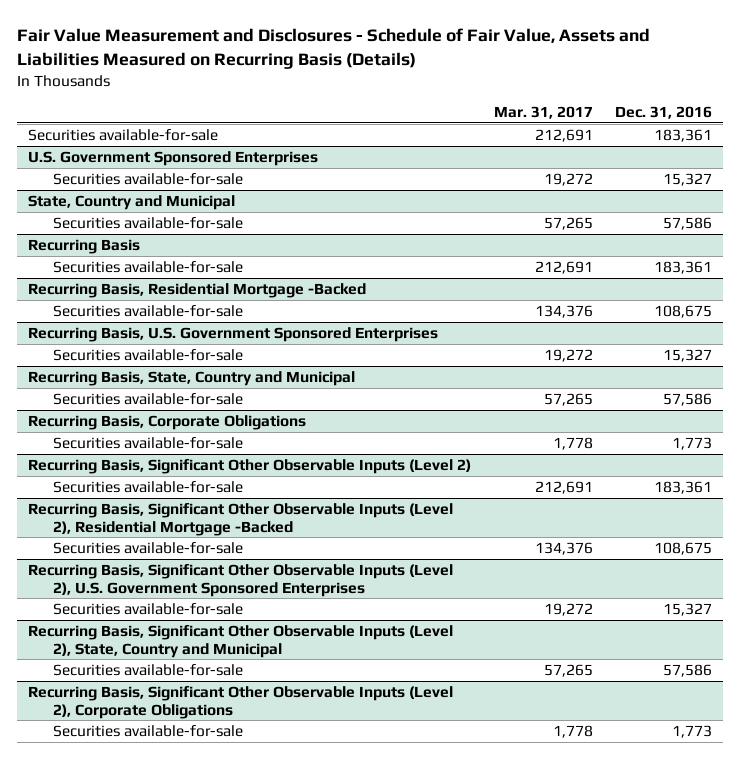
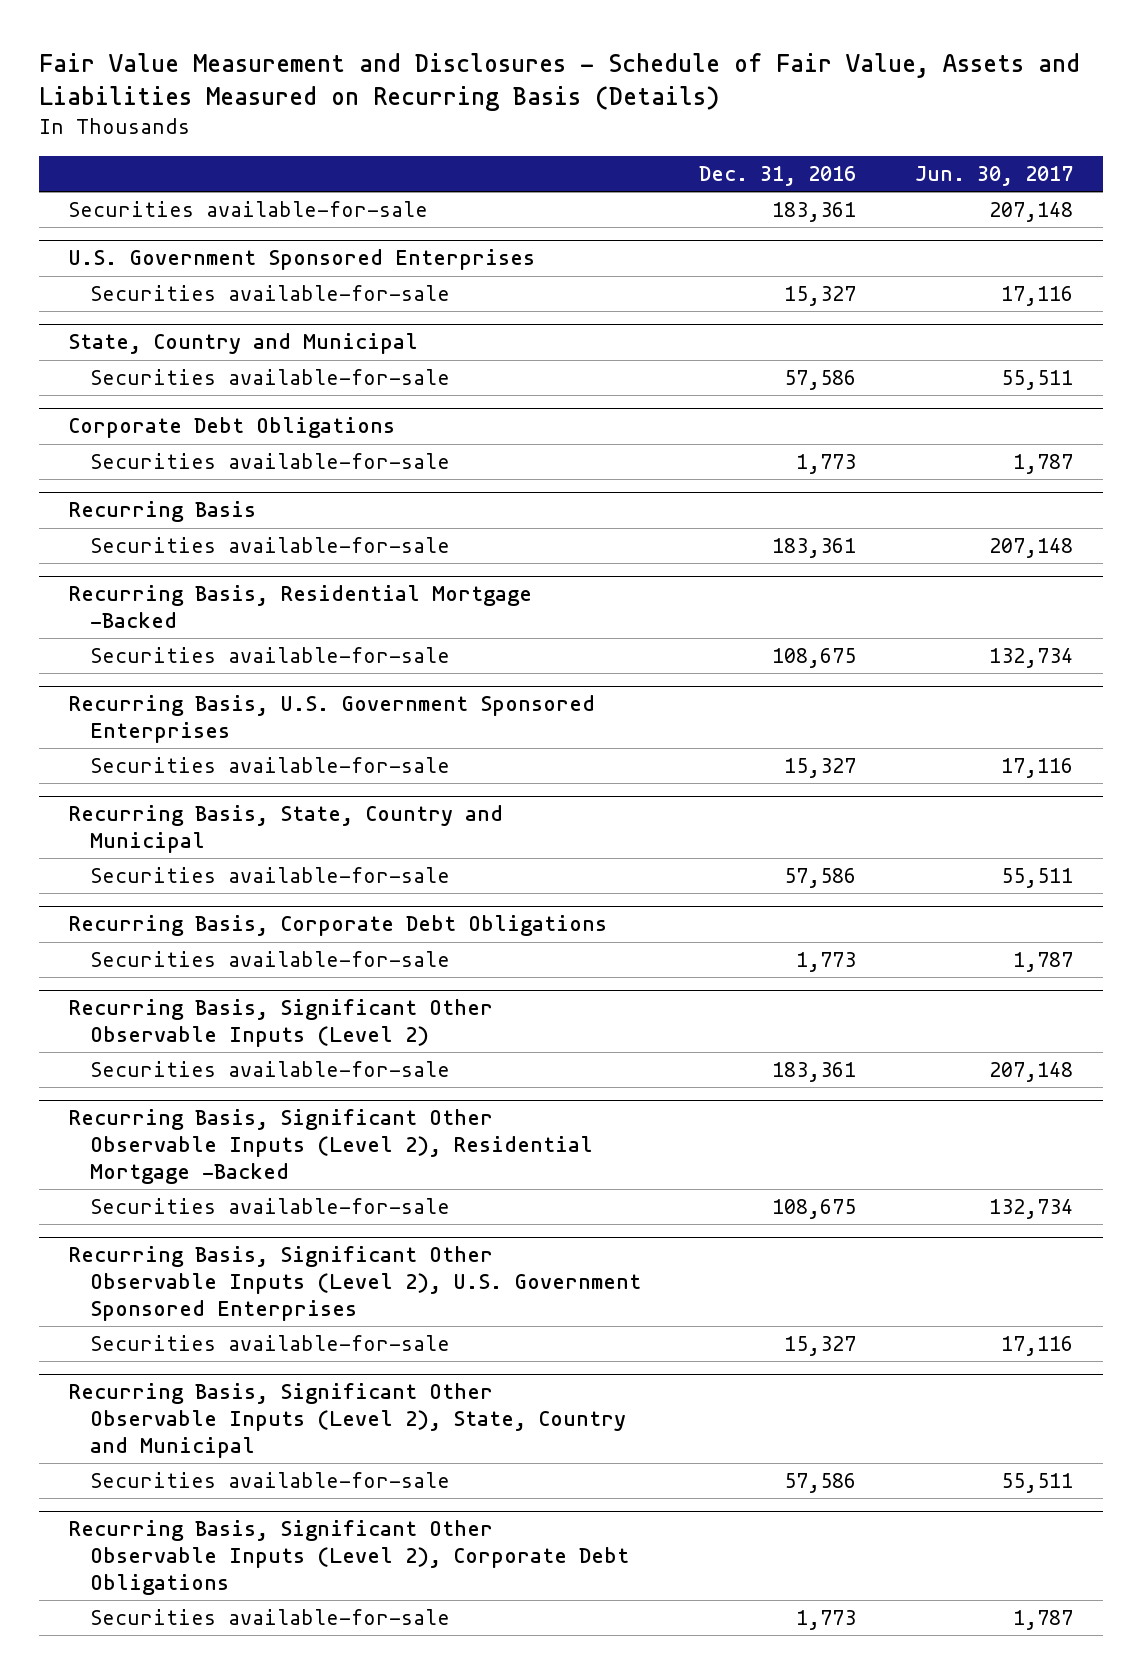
- | Mar. 31, 2017 | Dec. 31, 2016
+ | Dec. 31, 2016 | Jun. 30, 2017
+ Corporate Debt Obligations
+ Securities available-for-sale | 1,773 | 1,787
- Recurring Basis, Corporate Obligations
+ Recurring Basis, Corporate Debt Obligations
- Recurring Basis, Significant Other Observable Inputs (Level 2), Corporate Obligations
+ Recurring Basis, Significant Other Observable Inputs (Level 2), Corporate Debt Obligations

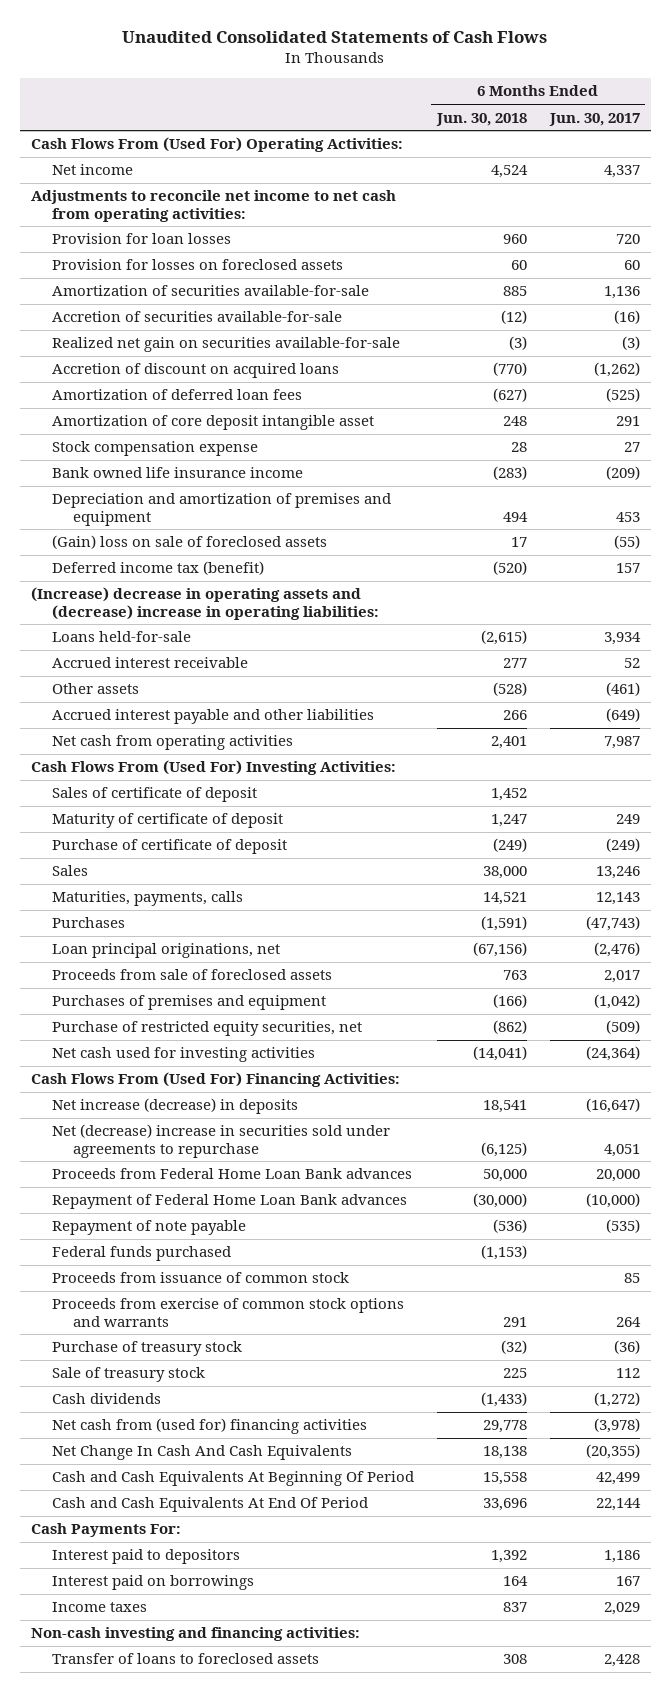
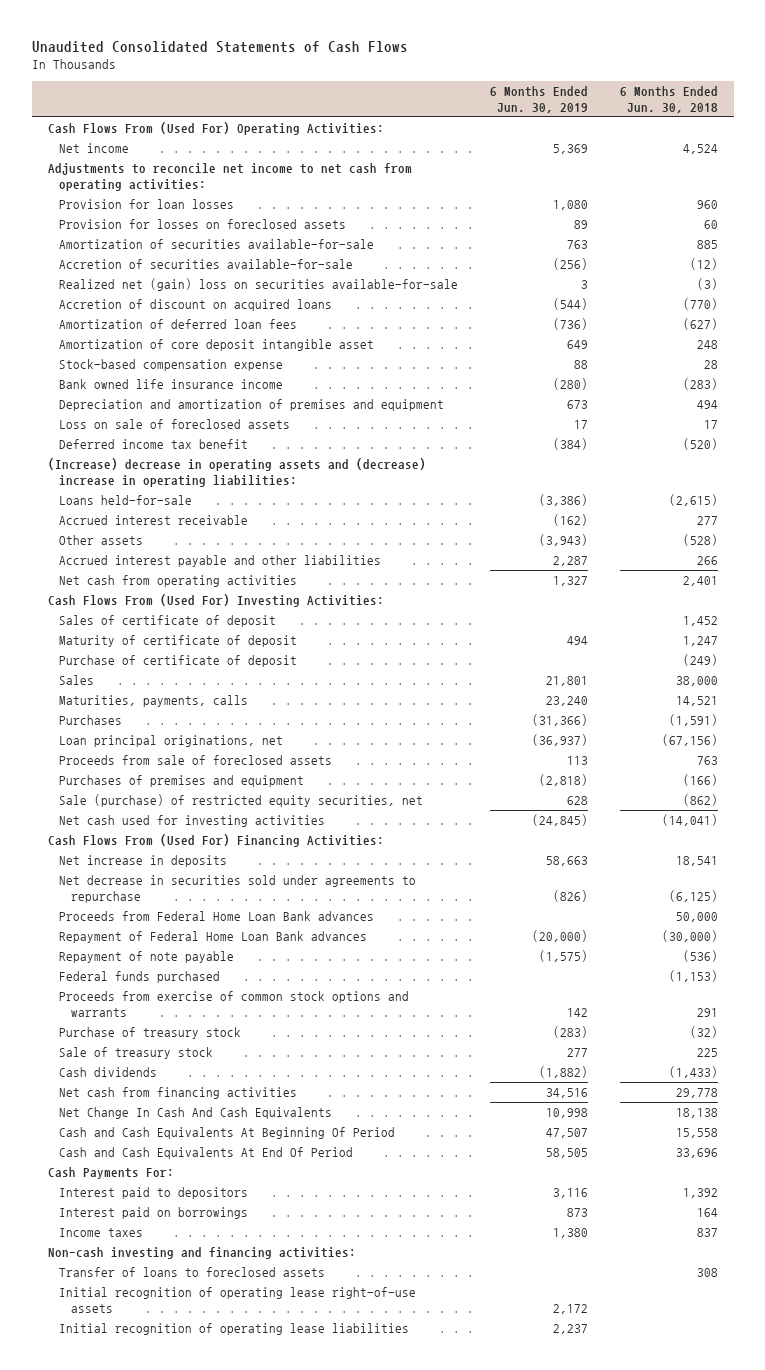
- | 6 Months Ended Jun. 30, 2018 | 6 Months Ended Jun. 30, 2017
+ | 6 Months Ended Jun. 30, 2019 | 6 Months Ended Jun. 30, 2018
- Realized net gain on securities available-for-sale | (3) | (3)
+ Realized net (gain) loss on securities available-for-sale | 3 | (3)
- Stock compensation expense | 28 | 27
+ Stock-based compensation expense | 88 | 28
- (Gain) loss on sale of foreclosed assets | 17 | (55)
- Deferred income tax (benefit) | (520) | 157
+ Loss on sale of foreclosed assets | 17 | 17
+ Deferred income tax benefit | (384) | (520)
- Purchase of restricted equity securities, net | (862) | (509)
+ Sale (purchase) of restricted equity securities, net | 628 | (862)
- Net increase (decrease) in deposits | 18,541 | (16,647)
- Net (decrease) increase in securities sold under agreements to repurchase | (6,125) | 4,051
+ Net increase in deposits | 58,663 | 18,541
+ Net decrease in securities sold under agreements to repurchase | (826) | (6,125)
- Proceeds from issuance of common stock | | 85
- Net cash from (used for) financing activities | 29,778 | (3,978)
+ Net cash from financing activities | 34,516 | 29,778
+ Initial recognition of operating lease right-of-use assets | 2,172 |
+ Initial recognition of operating lease liabilities | 2,237 |

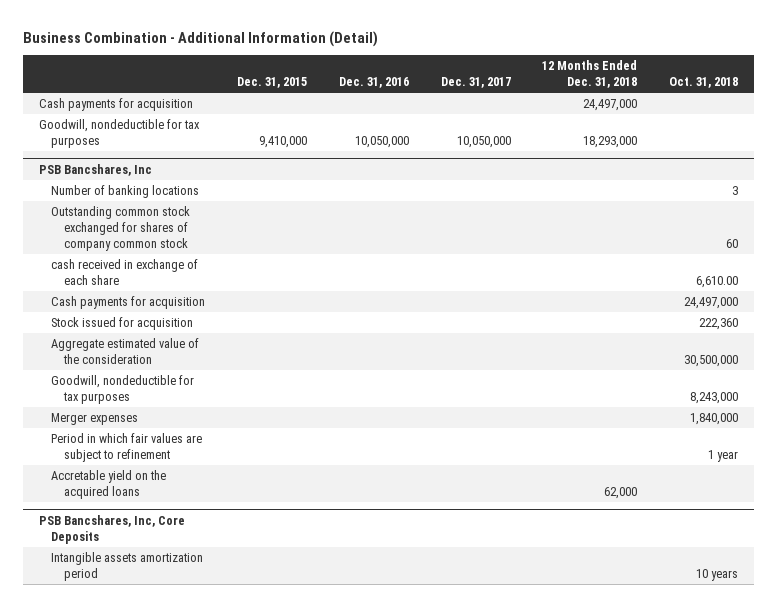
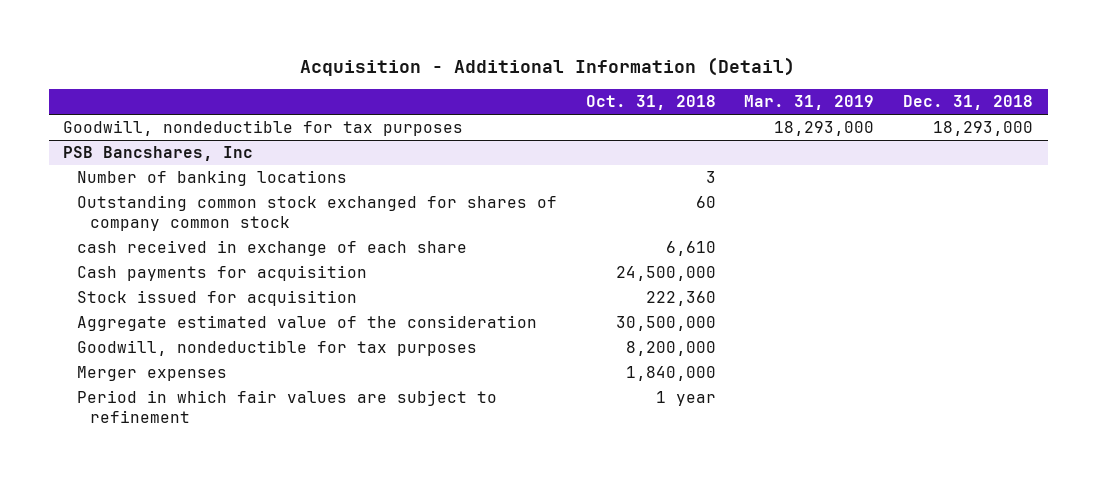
- Business Combination - Additional Information (Detail)
+ Acquisition - Additional Information (Detail)
- | Dec. 31, 2015 | Dec. 31, 2016 | Dec. 31, 2017 | 12 Months Ended Dec. 31, 2018 | Oct. 31, 2018
+ | Oct. 31, 2018 | Mar. 31, 2019 | Dec. 31, 2018
- Cash payments for acquisition | | | | 24,497,000 |
@ PSB Bancshares, Inc
- cash received in exchange of each share | | | | | 6,610.00
- Cash payments for acquisition | | | | | 24,497,000
+ cash received in exchange of each share | 6,610 | |
+ Cash payments for acquisition | 24,500,000 | |
- Goodwill, nondeductible for tax purposes | | | | | 8,243,000
+ Goodwill, nondeductible for tax purposes | 8,200,000 | |
- Accretable yield on the acquired loans | | | | 62,000 |
- PSB Bancshares, Inc, Core Deposits
- Intangible assets amortization period | | | | | 10 years

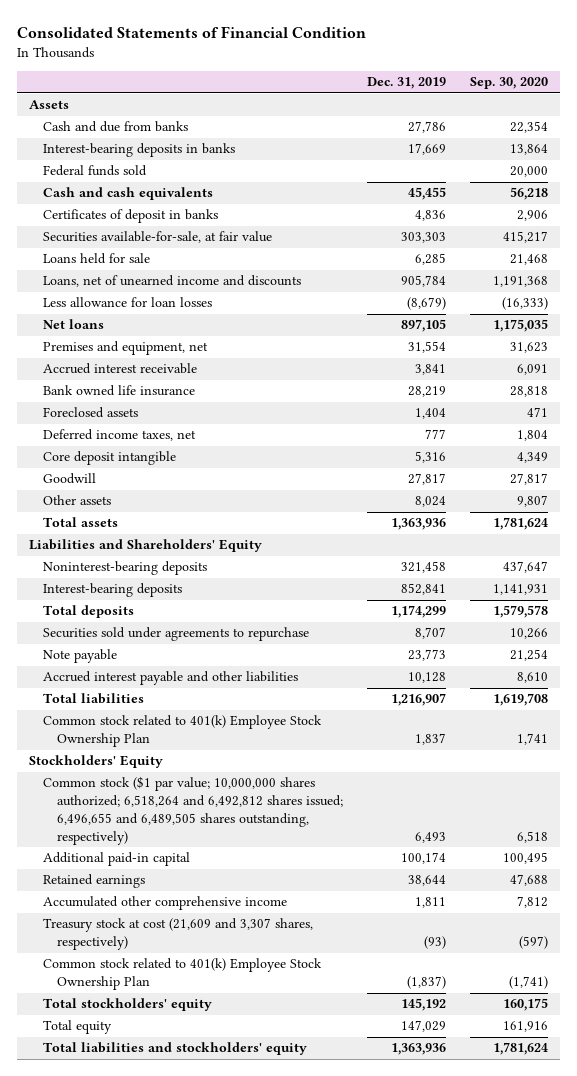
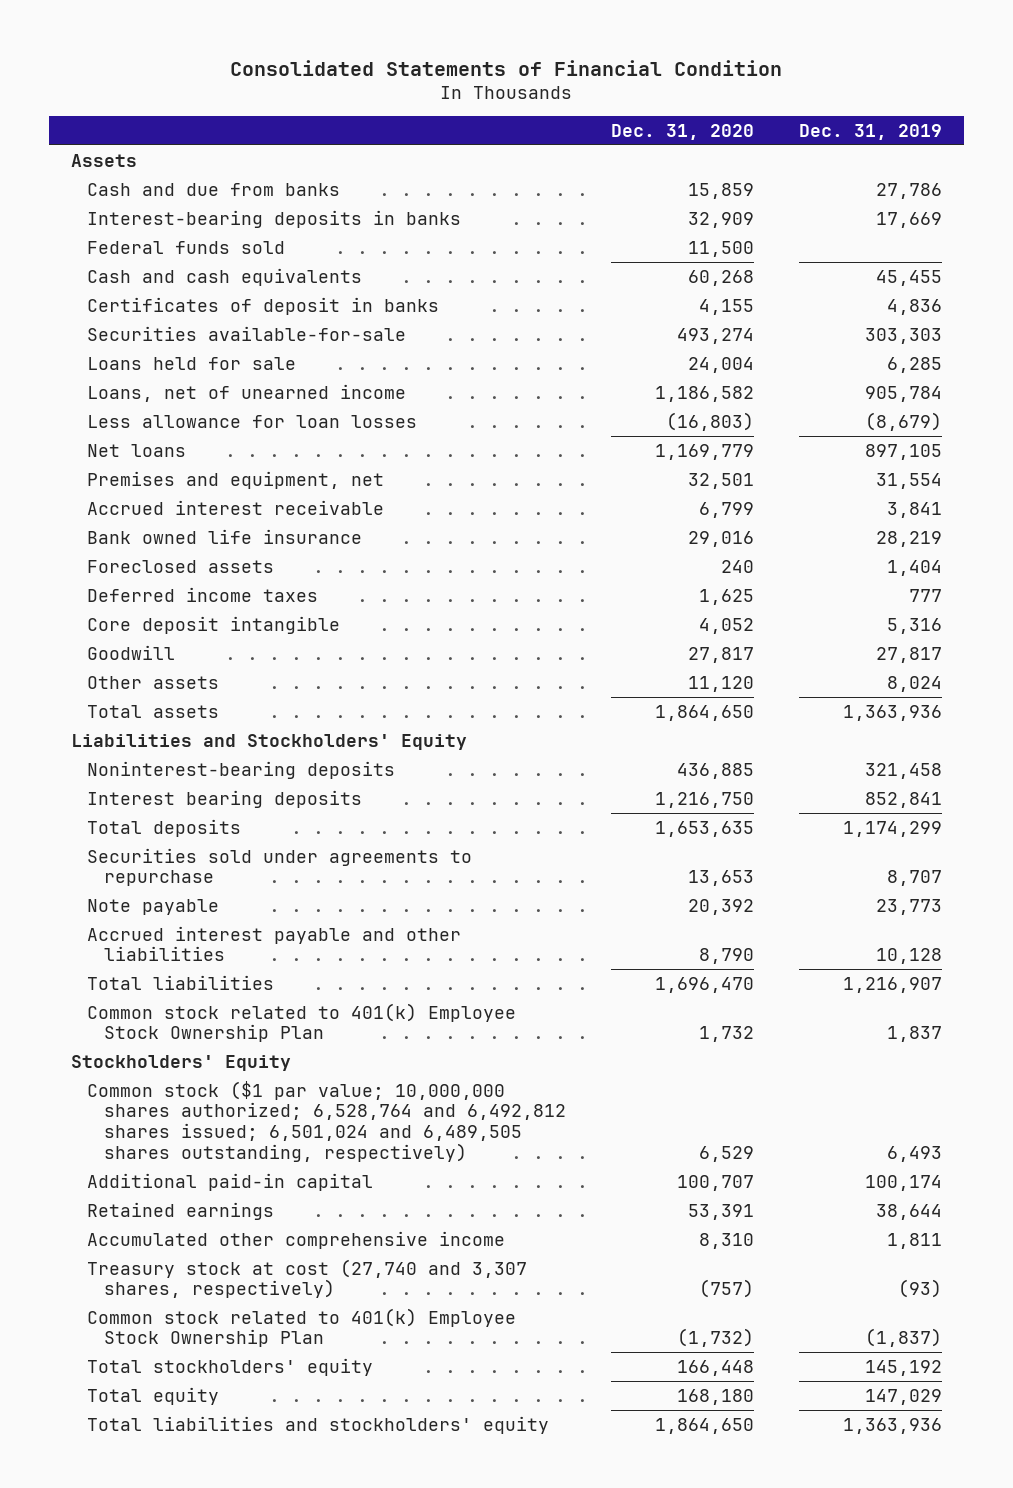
- | Dec. 31, 2019 | Sep. 30, 2020
+ | Dec. 31, 2020 | Dec. 31, 2019
- Securities available-for-sale, at fair value | 303,303 | 415,217
+ Securities available-for-sale | 493,274 | 303,303
- Loans, net of unearned income and discounts | 905,784 | 1,191,368
+ Loans, net of unearned income | 1,186,582 | 905,784
- Deferred income taxes, net | 777 | 1,804
+ Deferred income taxes | 1,625 | 777
- Liabilities and Shareholders' Equity
+ Liabilities and Stockholders' Equity
- Interest-bearing deposits | 852,841 | 1,141,931
+ Interest bearing deposits | 1,216,750 | 852,841
- Common stock ($1 par value; 10,000,000 shares authorized; 6,518,264 and 6,492,812 shares issued; 6,496,655 and 6,489,505 shares outstanding, respectively) | 6,493 | 6,518
+ Common stock ($1 par value; 10,000,000 shares authorized; 6,528,764 and 6,492,812 shares issued; 6,501,024 and 6,489,505 shares outstanding, respectively) | 6,529 | 6,493
- Treasury stock at cost (21,609 and 3,307 shares, respectively) | (93) | (597)
+ Treasury stock at cost (27,740 and 3,307 shares, respectively) | (757) | (93)

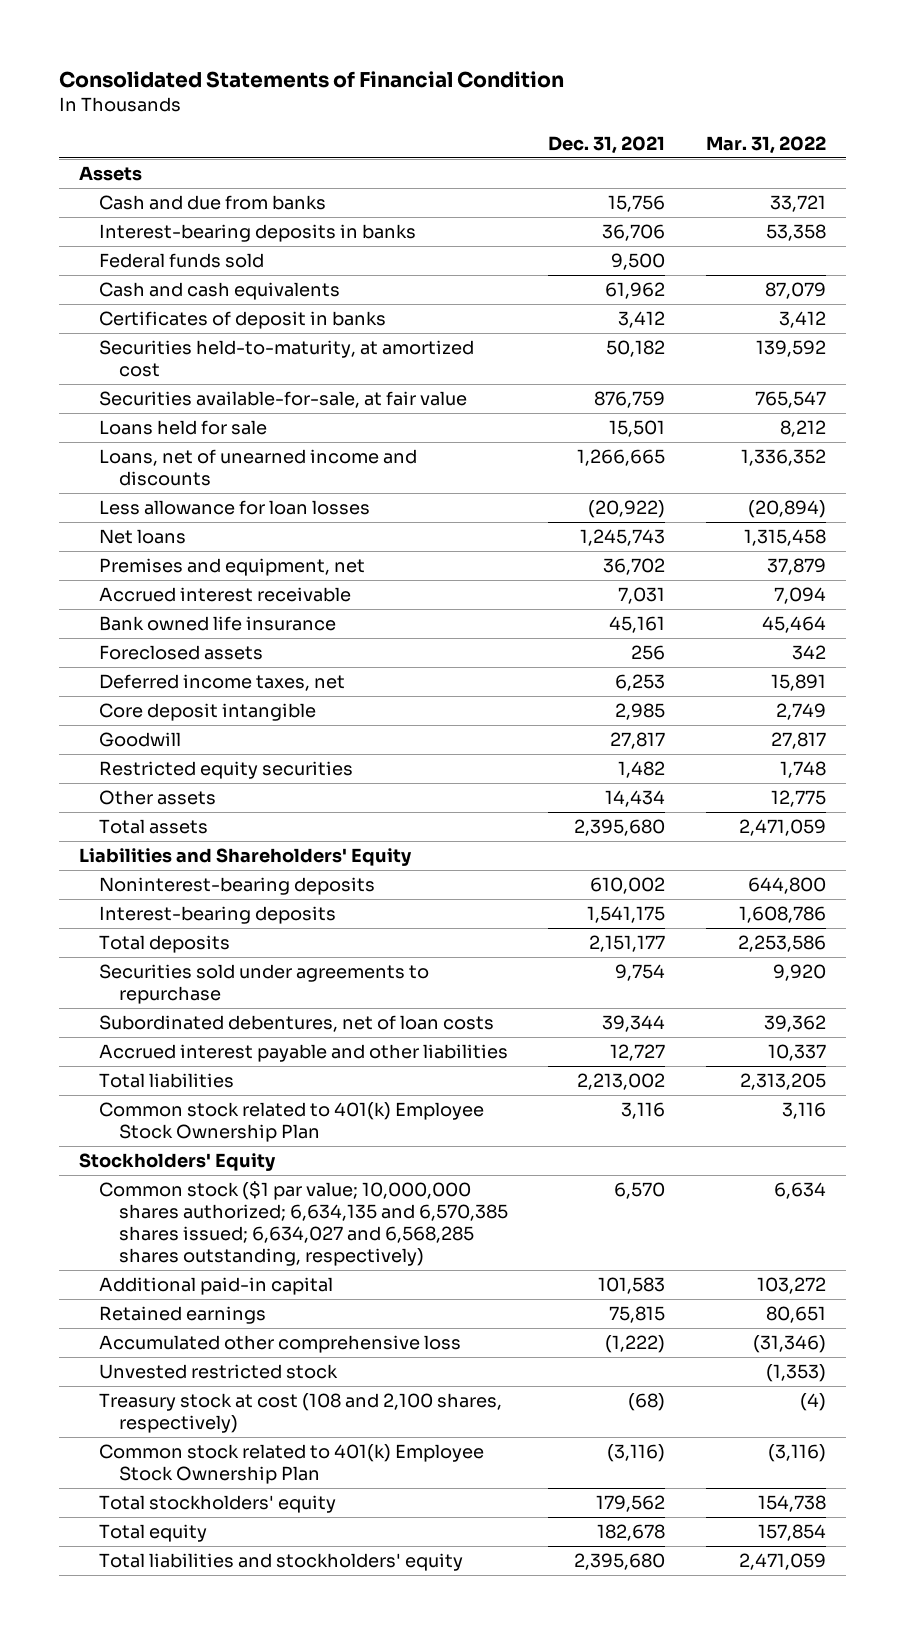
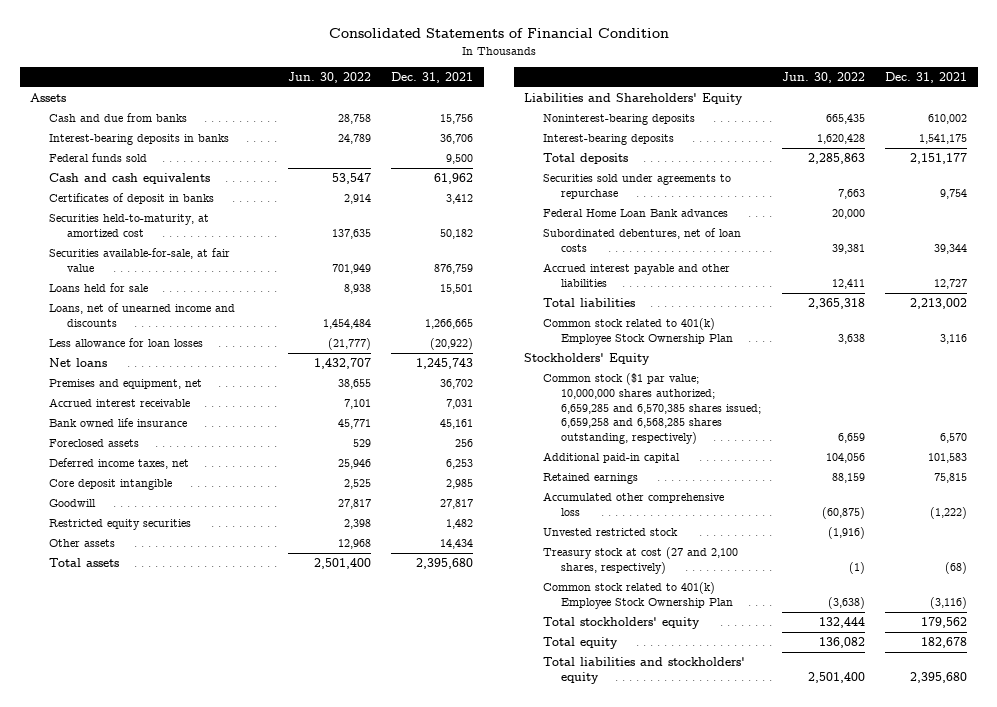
- | Dec. 31, 2021 | Mar. 31, 2022
+ | Jun. 30, 2022 | Dec. 31, 2021
+ Federal Home Loan Bank advances | 20,000 |
- Common stock ($1 par value; 10,000,000 shares authorized; 6,634,135 and 6,570,385 shares issued; 6,634,027 and 6,568,285 shares outstanding, respectively) | 6,570 | 6,634
+ Common stock ($1 par value; 10,000,000 shares authorized; 6,659,285 and 6,570,385 shares issued; 6,659,258 and 6,568,285 shares outstanding, respectively) | 6,659 | 6,570
- Treasury stock at cost (108 and 2,100 shares, respectively) | (68) | (4)
+ Treasury stock at cost (27 and 2,100 shares, respectively) | (1) | (68)

